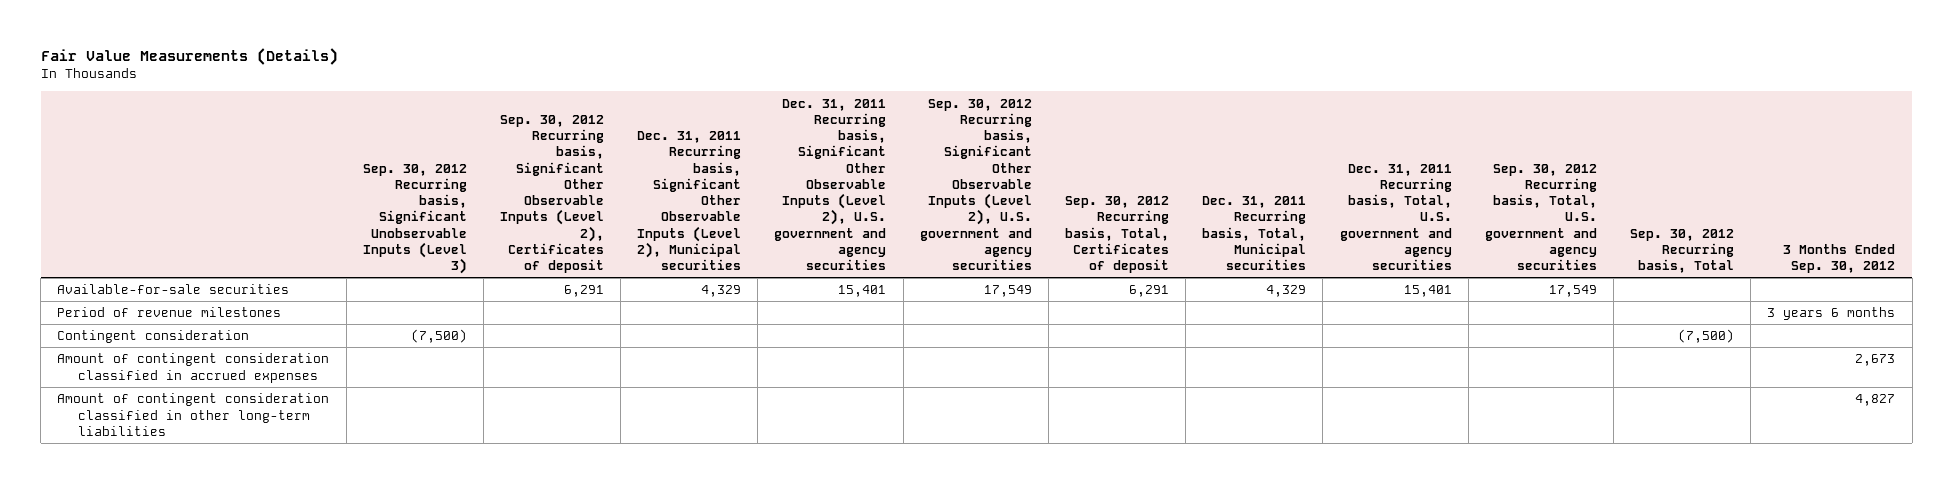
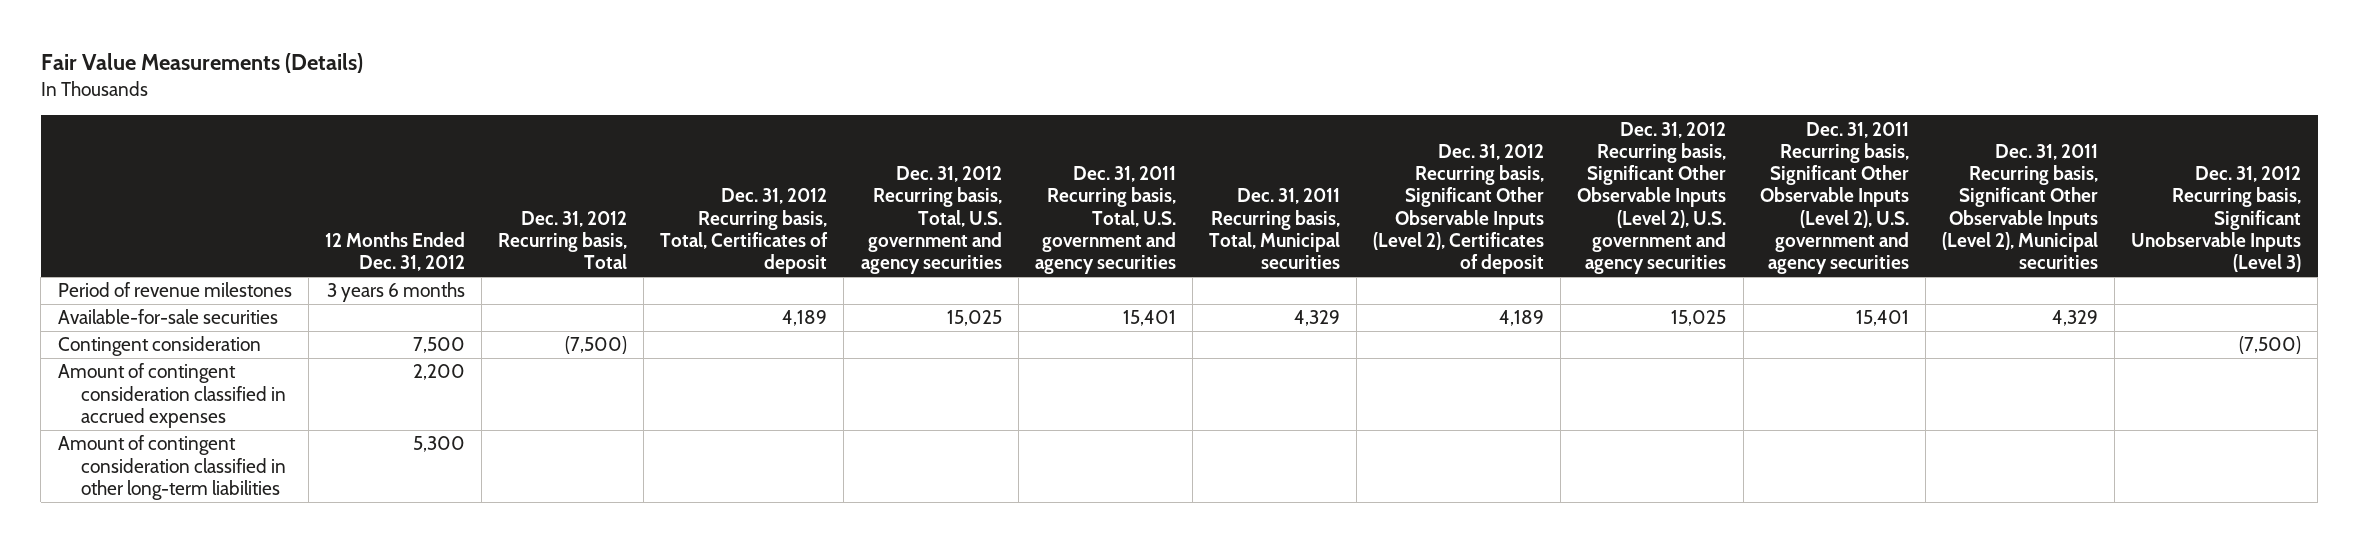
- | Sep. 30, 2012 Recurring basis, Significant Unobservable Inputs (Level 3) | Sep. 30, 2012 Recurring basis, Significant Other Observable Inputs (Level 2), Certificates of deposit | Dec. 31, 2011 Recurring basis, Significant Other Observable Inputs (Level 2), Municipal securities | Dec. 31, 2011 Recurring basis, Significant Other Observable Inputs (Level 2), U.S. government and agency securities | Sep. 30, 2012 Recurring basis, Significant Other Observable Inputs (Level 2), U.S. government and agency securities | Sep. 30, 2012 Recurring basis, Total, Certificates of deposit | Dec. 31, 2011 Recurring basis, Total, Municipal securities | Dec. 31, 2011 Recurring basis, Total, U.S. government and agency securities | Sep. 30, 2012 Recurring basis, Total, U.S. government and agency securities | Sep. 30, 2012 Recurring basis, Total | 3 Months Ended Sep. 30, 2012
+ | 12 Months Ended Dec. 31, 2012 | Dec. 31, 2012 Recurring basis, Total | Dec. 31, 2012 Recurring basis, Total, Certificates of deposit | Dec. 31, 2012 Recurring basis, Total, U.S. government and agency securities | Dec. 31, 2011 Recurring basis, Total, U.S. government and agency securities | Dec. 31, 2011 Recurring basis, Total, Municipal securities | Dec. 31, 2012 Recurring basis, Significant Other Observable Inputs (Level 2), Certificates of deposit | Dec. 31, 2012 Recurring basis, Significant Other Observable Inputs (Level 2), U.S. government and agency securities | Dec. 31, 2011 Recurring basis, Significant Other Observable Inputs (Level 2), U.S. government and agency securities | Dec. 31, 2011 Recurring basis, Significant Other Observable Inputs (Level 2), Municipal securities | Dec. 31, 2012 Recurring basis, Significant Unobservable Inputs (Level 3)
moved down: Available-for-sale securities | | | 4,189 | 15,025 | 15,401 | 4,329 | 4,189 | 15,025 | 15,401 | 4,329 |

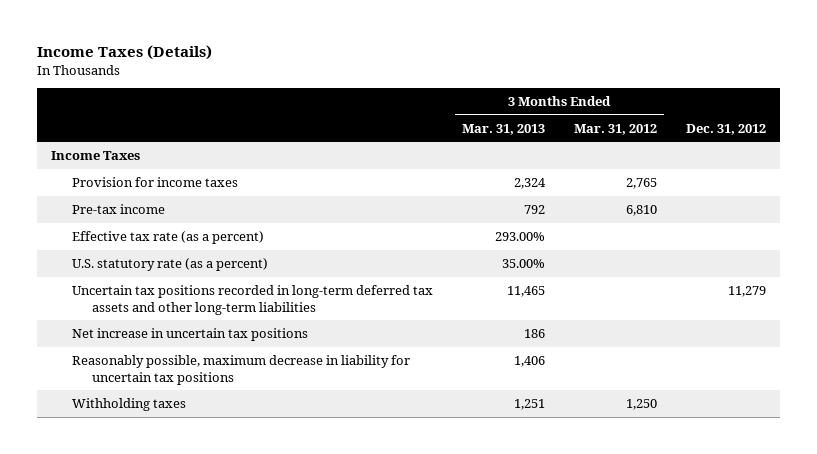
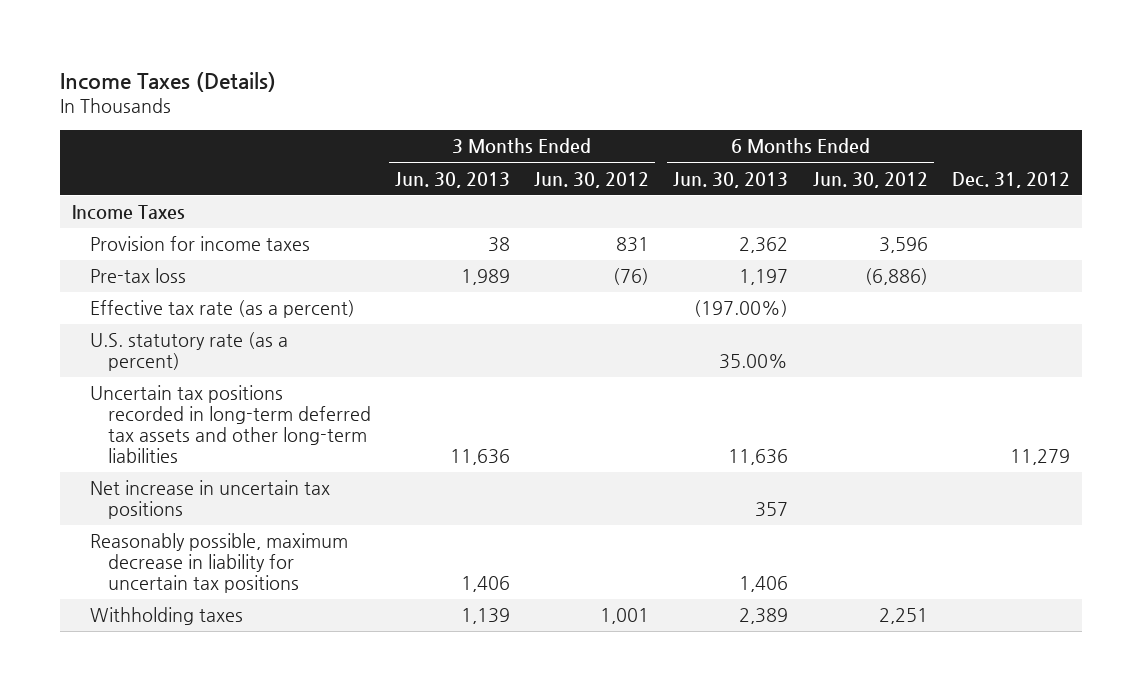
- | 3 Months Ended Mar. 31, 2013 | 3 Months Ended Mar. 31, 2012 | Dec. 31, 2012
+ | 3 Months Ended Jun. 30, 2013 | 3 Months Ended Jun. 30, 2012 | 6 Months Ended Jun. 30, 2013 | 6 Months Ended Jun. 30, 2012 | Dec. 31, 2012
- Pre-tax income | 792 | 6,810 |
+ Pre-tax loss | 1,989 | (76) | 1,197 | (6,886) |

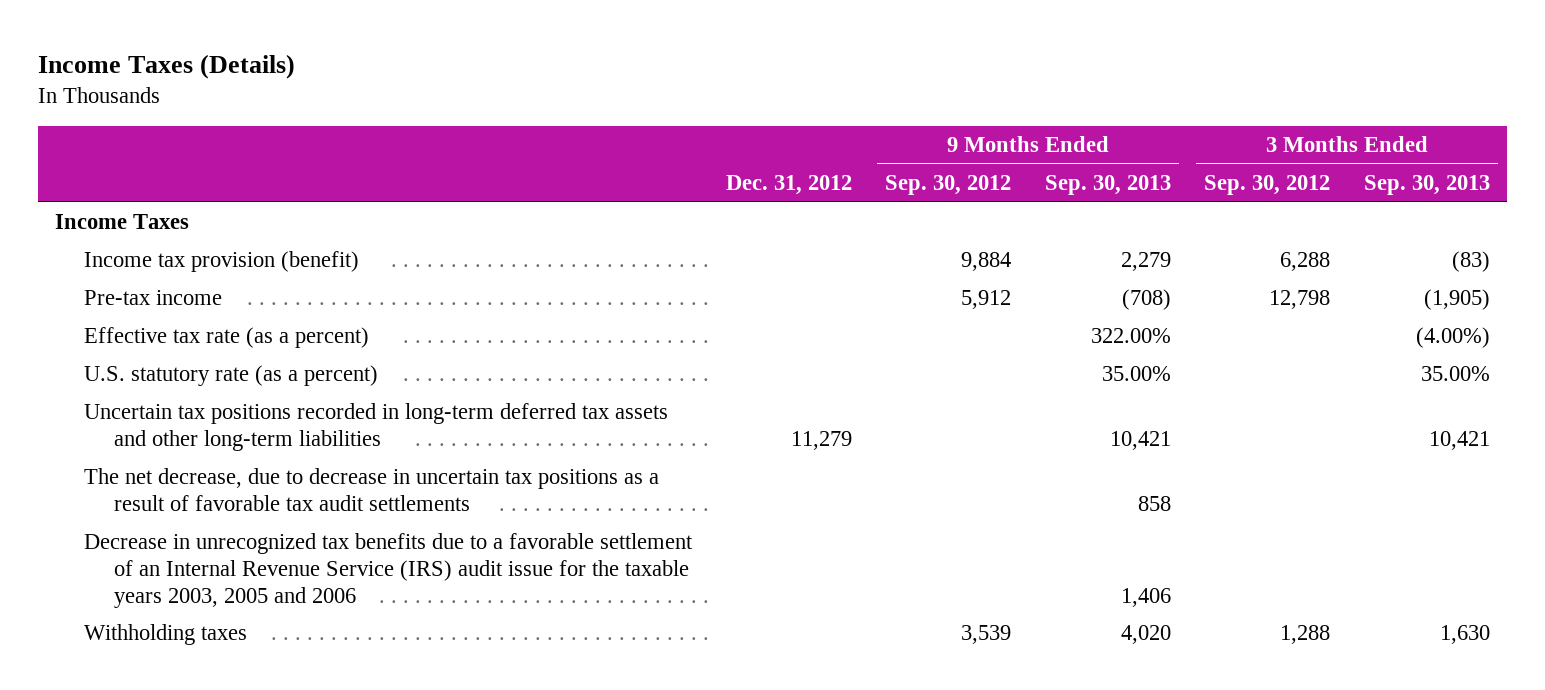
- | 3 Months Ended Jun. 30, 2013 | 3 Months Ended Jun. 30, 2012 | 6 Months Ended Jun. 30, 2013 | 6 Months Ended Jun. 30, 2012 | Dec. 31, 2012
+ | Dec. 31, 2012 | 9 Months Ended Sep. 30, 2012 | 9 Months Ended Sep. 30, 2013 | 3 Months Ended Sep. 30, 2012 | 3 Months Ended Sep. 30, 2013
- Provision for income taxes | 38 | 831 | 2,362 | 3,596 |
- Pre-tax loss | 1,989 | (76) | 1,197 | (6,886) |
+ Income tax provision (benefit) | | 9,884 | 2,279 | 6,288 | (83)
+ Pre-tax income | | 5,912 | (708) | 12,798 | (1,905)
- Net increase in uncertain tax positions | | | 357 | |
- Reasonably possible, maximum decrease in liability for uncertain tax positions | 1,406 | | 1,406 | |
+ The net decrease, due to decrease in uncertain tax positions as a result of favorable tax audit settlements | | | 858 | |
+ Decrease in unrecognized tax benefits due to a favorable settlement of an Internal Revenue Service (IRS) audit issue for the taxable years 2003, 2005 and 2006 | | | 1,406 | |

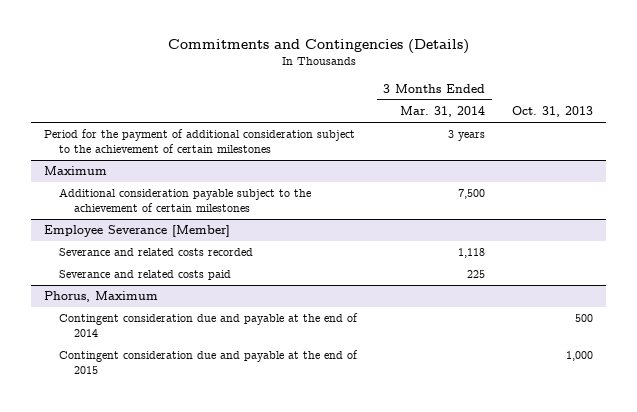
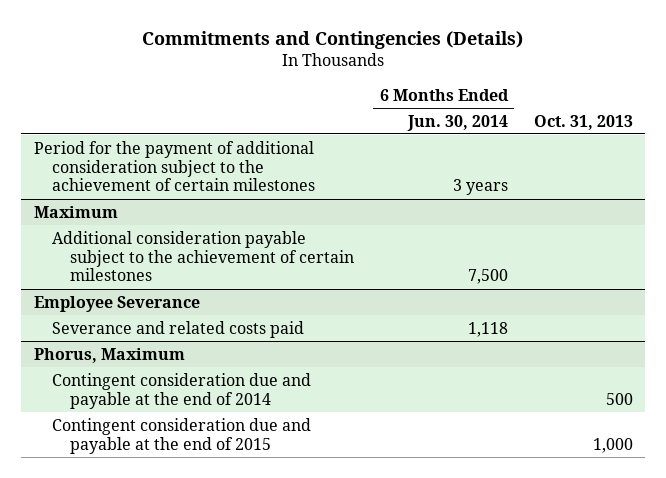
- | 3 Months Ended Mar. 31, 2014 | Oct. 31, 2013
+ | 6 Months Ended Jun. 30, 2014 | Oct. 31, 2013
- Employee Severance [Member]
- Severance and related costs recorded | 1,118 |
+ Employee Severance

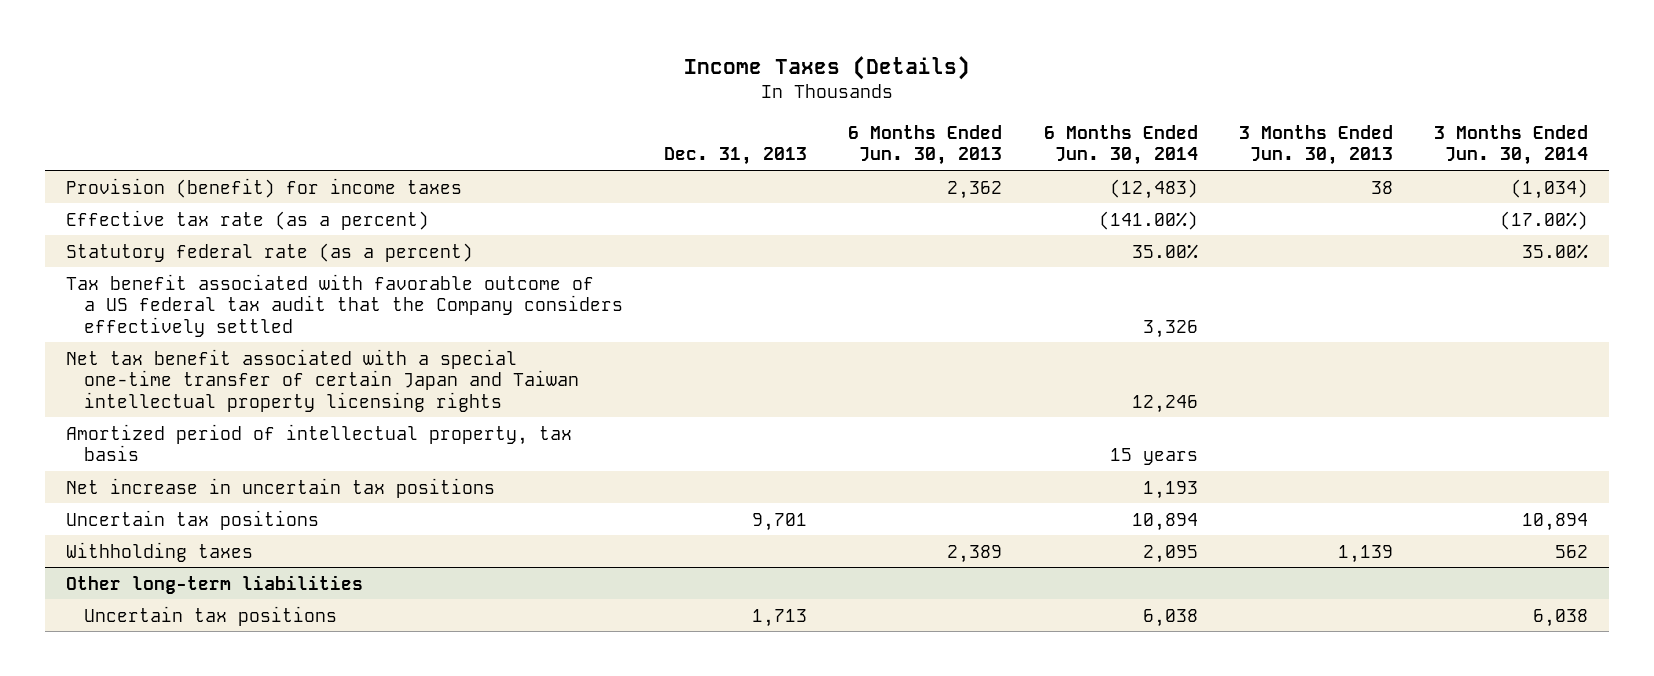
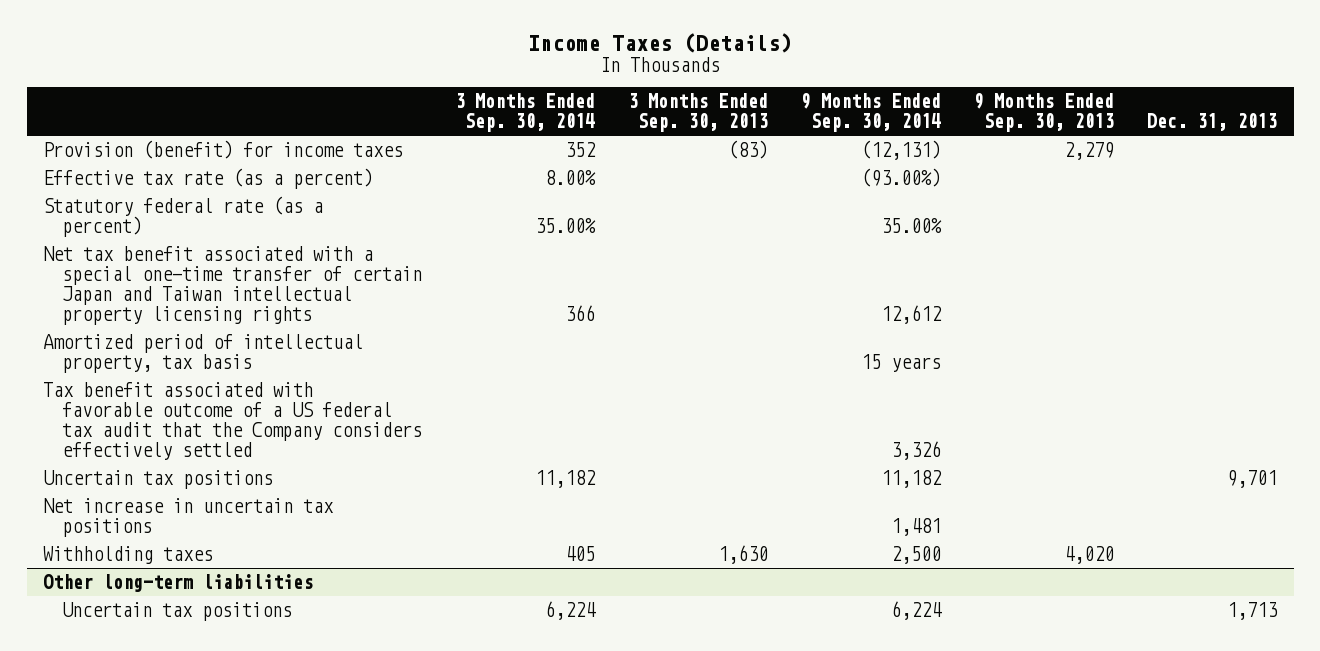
- | Dec. 31, 2013 | 6 Months Ended Jun. 30, 2013 | 6 Months Ended Jun. 30, 2014 | 3 Months Ended Jun. 30, 2013 | 3 Months Ended Jun. 30, 2014
+ | 3 Months Ended Sep. 30, 2014 | 3 Months Ended Sep. 30, 2013 | 9 Months Ended Sep. 30, 2014 | 9 Months Ended Sep. 30, 2013 | Dec. 31, 2013
moved down: Tax benefit associated with favorable outcome of a US federal tax audit that the Company considers effectively settled | | | 3,326 | |
moved down: Net increase in uncertain tax positions | | | 1,481 | |

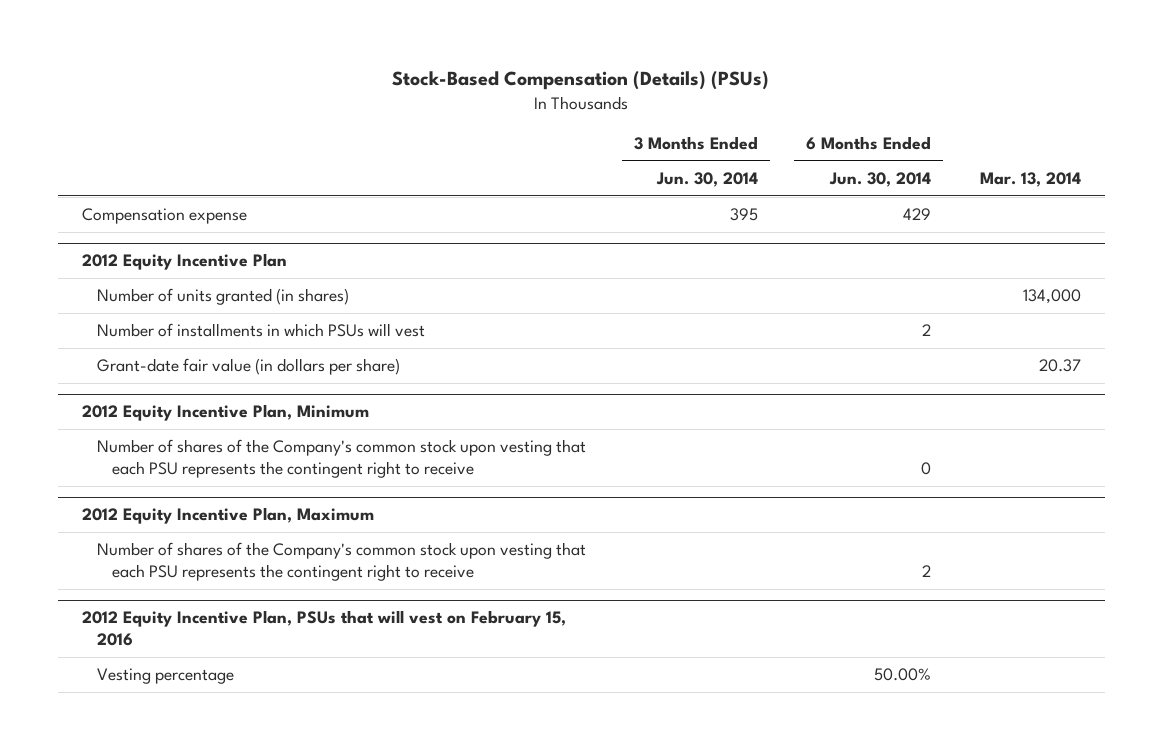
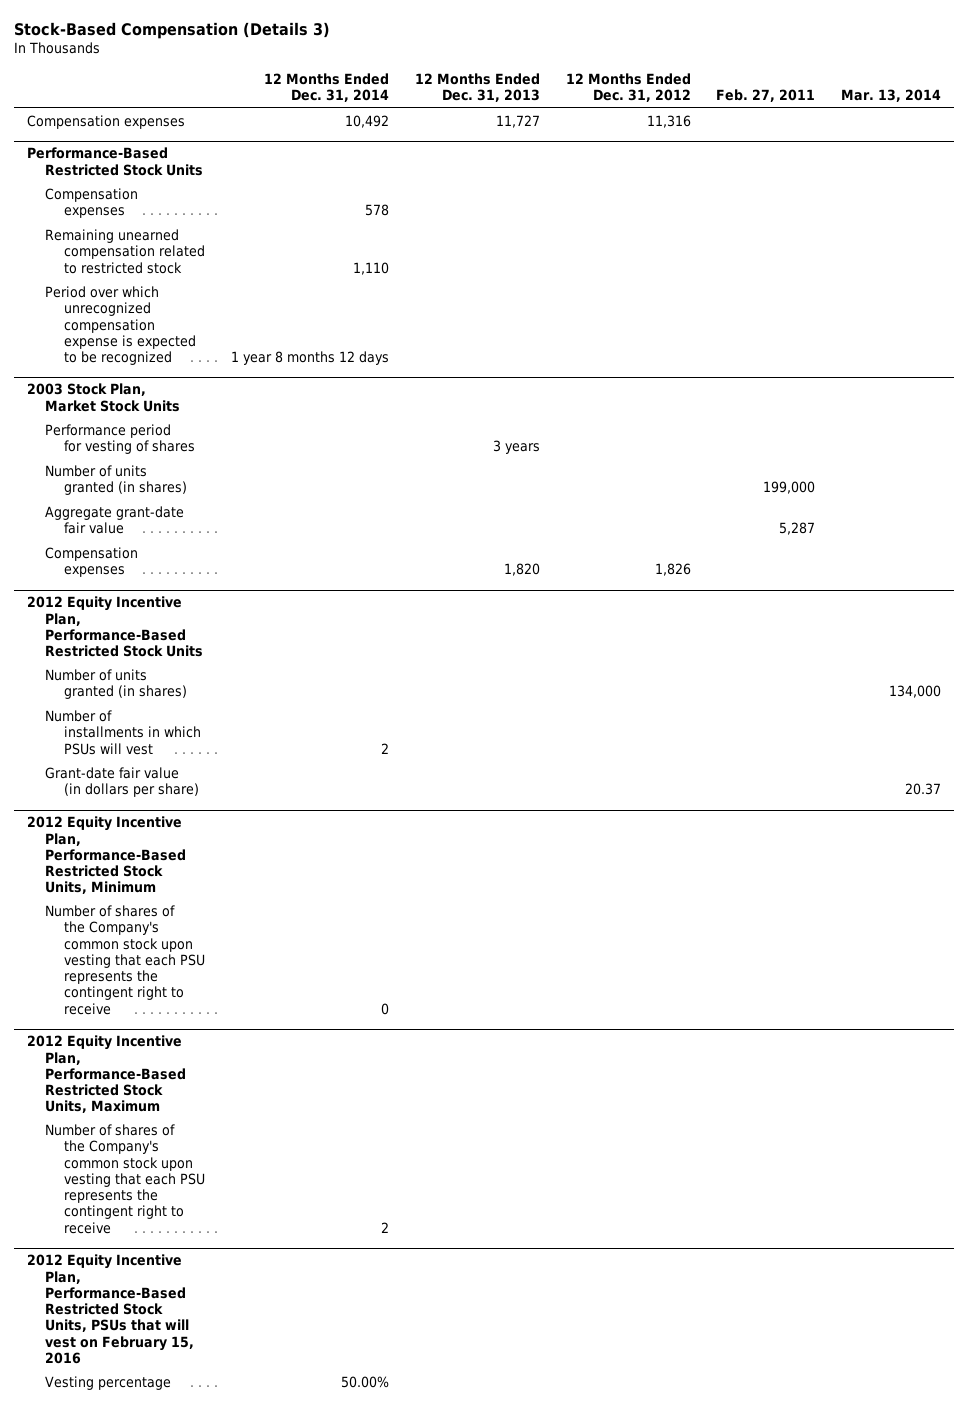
- Stock-Based Compensation (Details) (PSUs)
+ Stock-Based Compensation (Details 3)
- | 3 Months Ended Jun. 30, 2014 | 6 Months Ended Jun. 30, 2014 | Mar. 13, 2014
+ | 12 Months Ended Dec. 31, 2014 | 12 Months Ended Dec. 31, 2013 | 12 Months Ended Dec. 31, 2012 | Feb. 27, 2011 | Mar. 13, 2014
- Compensation expense | 395 | 429 |
- 2012 Equity Incentive Plan
+ Compensation expenses | 10,492 | 11,727 | 11,316 | |
+ Performance-Based Restricted Stock Units
+ Compensation expenses | 578 | | | |
+ Remaining unearned compensation related to restricted stock | 1,110 | | | |
+ Period over which unrecognized compensation expense is expected to be recognized | 1 year 8 months 12 days | | | |
+ 2003 Stock Plan, Market Stock Units
+ Performance period for vesting of shares | | 3 years | | |
+ Number of units granted (in shares) | | | | 199,000 |
+ Aggregate grant-date fair value | | | | 5,287 |
+ Compensation expenses | | 1,820 | 1,826 | |
+ 2012 Equity Incentive Plan, Performance-Based Restricted Stock Units
- 2012 Equity Incentive Plan, Minimum
+ 2012 Equity Incentive Plan, Performance-Based Restricted Stock Units, Minimum
- 2012 Equity Incentive Plan, Maximum
+ 2012 Equity Incentive Plan, Performance-Based Restricted Stock Units, Maximum
- 2012 Equity Incentive Plan, PSUs that will vest on February 15, 2016
+ 2012 Equity Incentive Plan, Performance-Based Restricted Stock Units, PSUs that will vest on February 15, 2016

